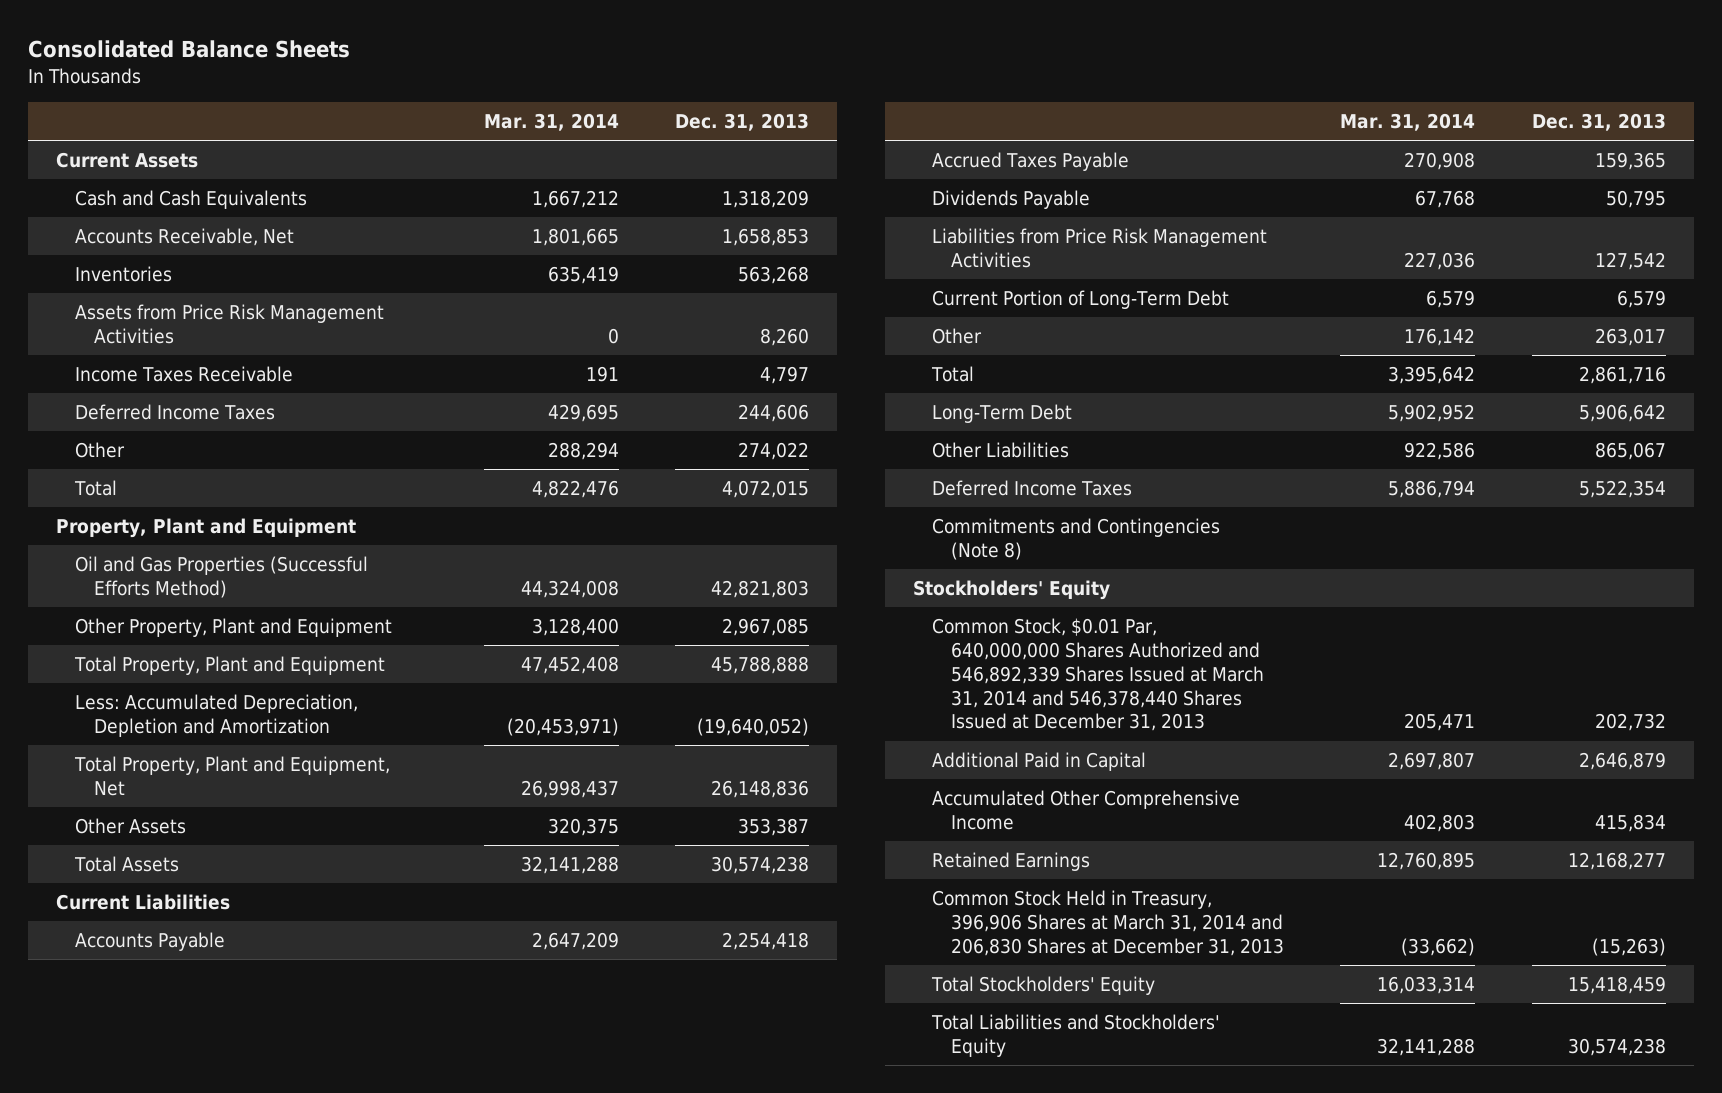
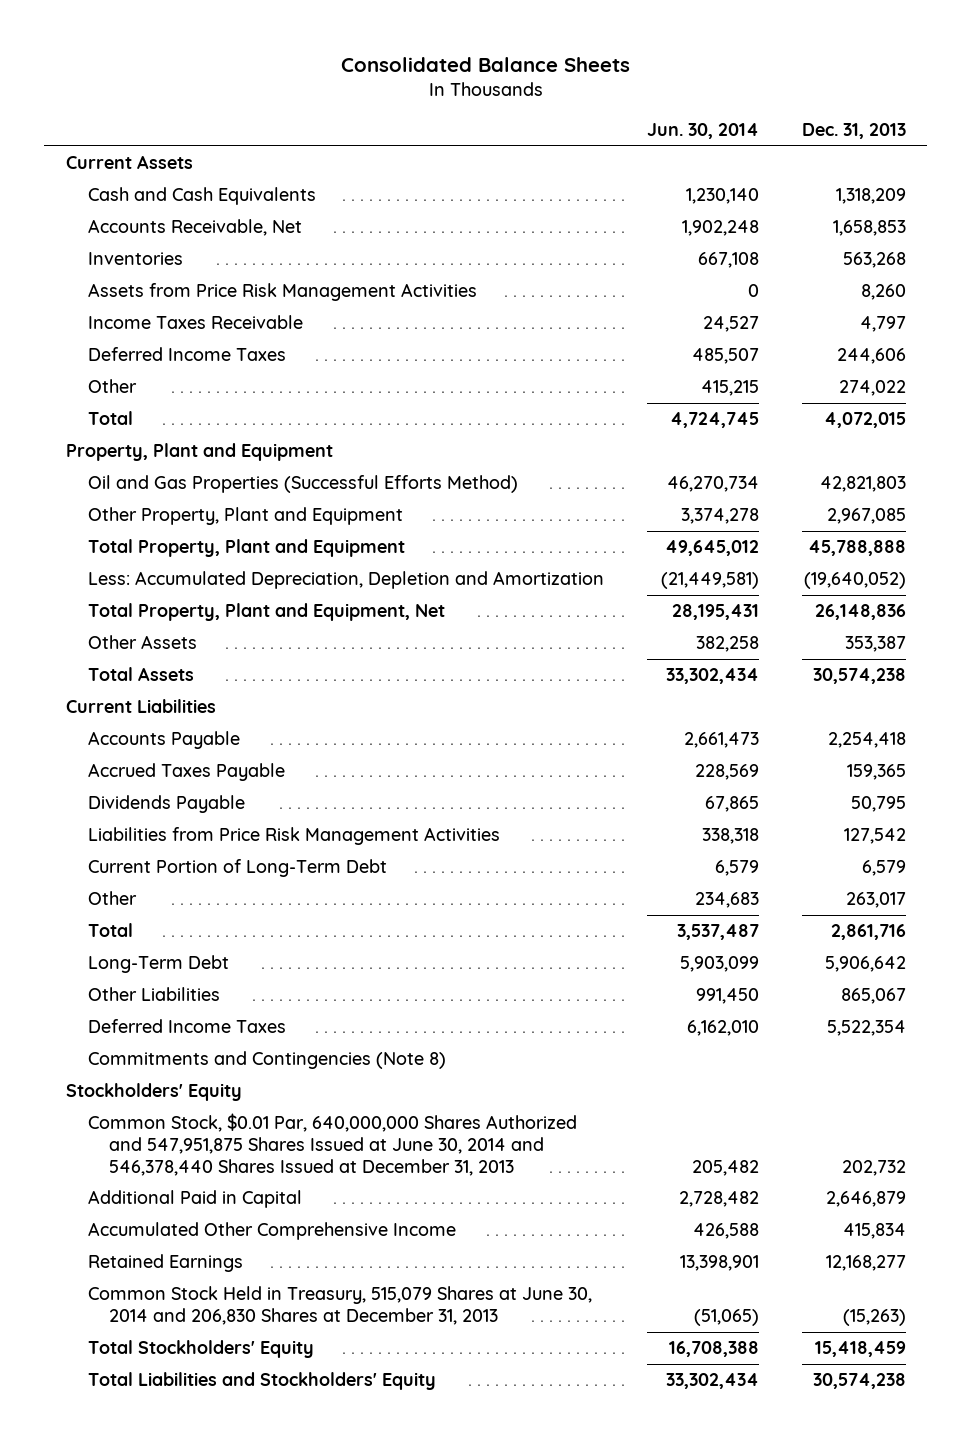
- | Mar. 31, 2014 | Dec. 31, 2013
+ | Jun. 30, 2014 | Dec. 31, 2013
- Common Stock, $0.01 Par, 640,000,000 Shares Authorized and 546,892,339 Shares Issued at March 31, 2014 and 546,378,440 Shares Issued at December 31, 2013 | 205,471 | 202,732
+ Common Stock, $0.01 Par, 640,000,000 Shares Authorized and 547,951,875 Shares Issued at June 30, 2014 and 546,378,440 Shares Issued at December 31, 2013 | 205,482 | 202,732
- Common Stock Held in Treasury, 396,906 Shares at March 31, 2014 and 206,830 Shares at December 31, 2013 | (33,662) | (15,263)
+ Common Stock Held in Treasury, 515,079 Shares at June 30, 2014 and 206,830 Shares at December 31, 2013 | (51,065) | (15,263)

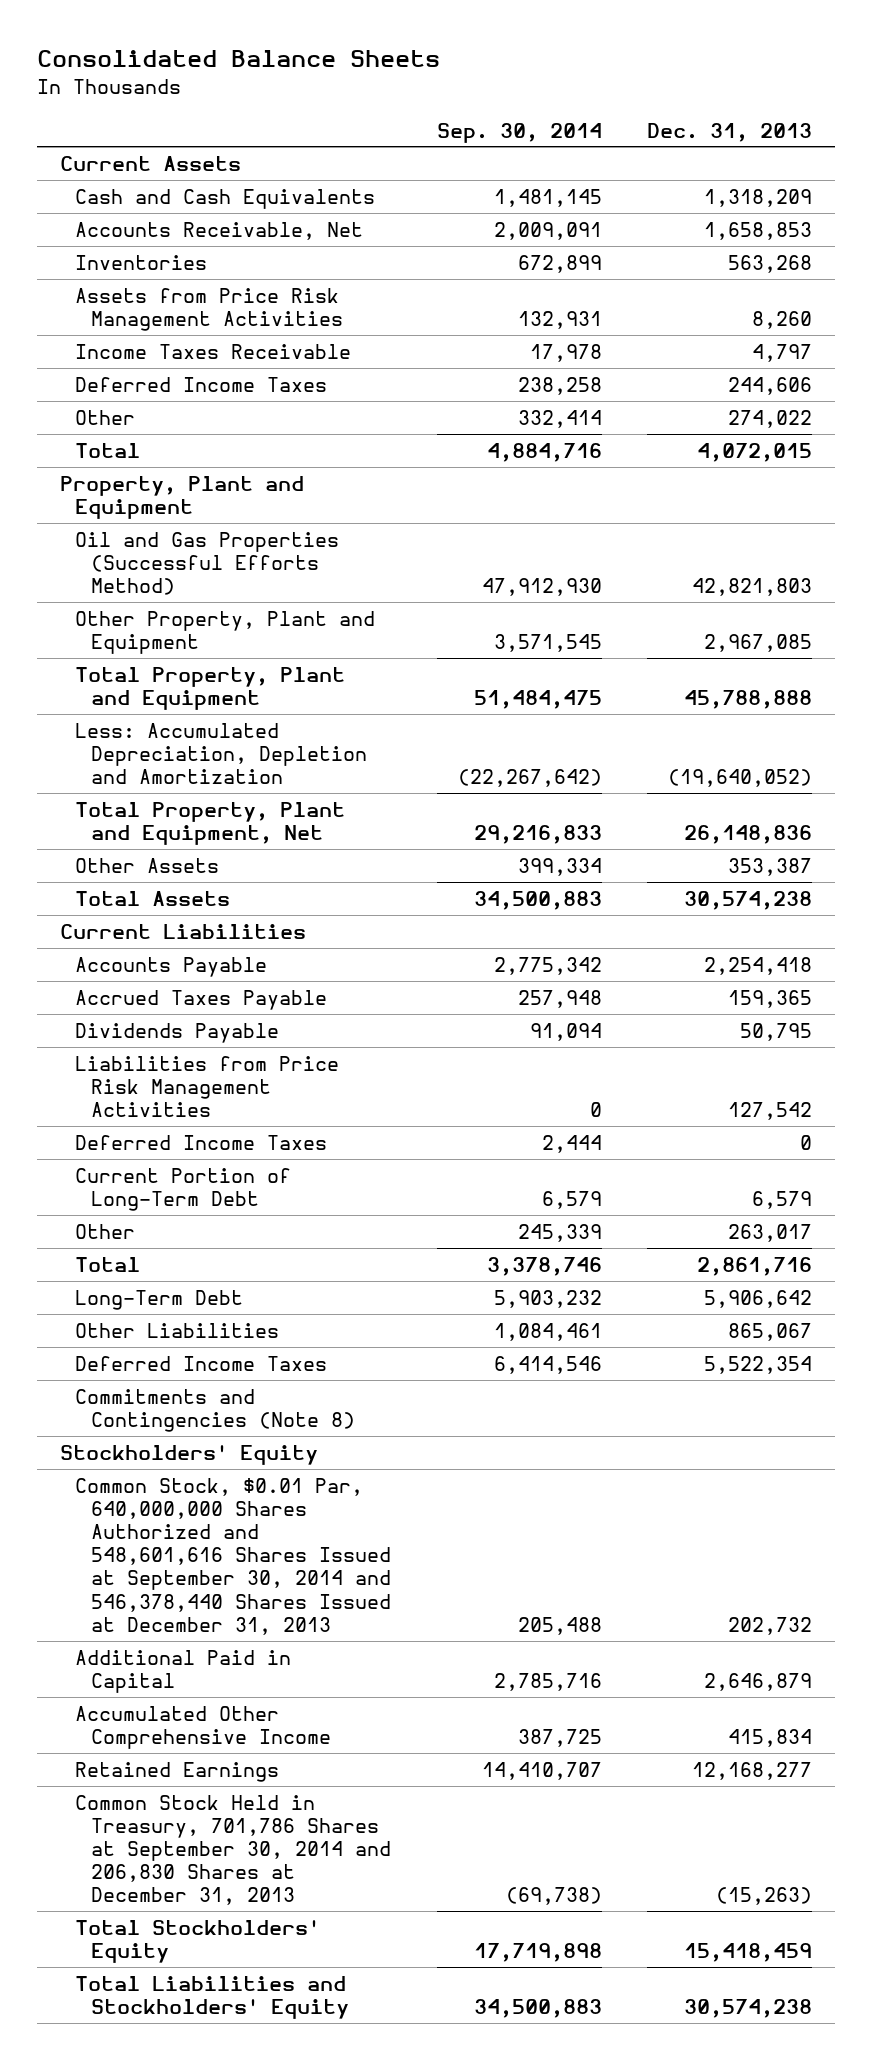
- | Jun. 30, 2014 | Dec. 31, 2013
+ | Sep. 30, 2014 | Dec. 31, 2013
+ Deferred Income Taxes | 2,444 | 0
- Common Stock, $0.01 Par, 640,000,000 Shares Authorized and 547,951,875 Shares Issued at June 30, 2014 and 546,378,440 Shares Issued at December 31, 2013 | 205,482 | 202,732
+ Common Stock, $0.01 Par, 640,000,000 Shares Authorized and 548,601,616 Shares Issued at September 30, 2014 and 546,378,440 Shares Issued at December 31, 2013 | 205,488 | 202,732
- Common Stock Held in Treasury, 515,079 Shares at June 30, 2014 and 206,830 Shares at December 31, 2013 | (51,065) | (15,263)
+ Common Stock Held in Treasury, 701,786 Shares at September 30, 2014 and 206,830 Shares at December 31, 2013 | (69,738) | (15,263)

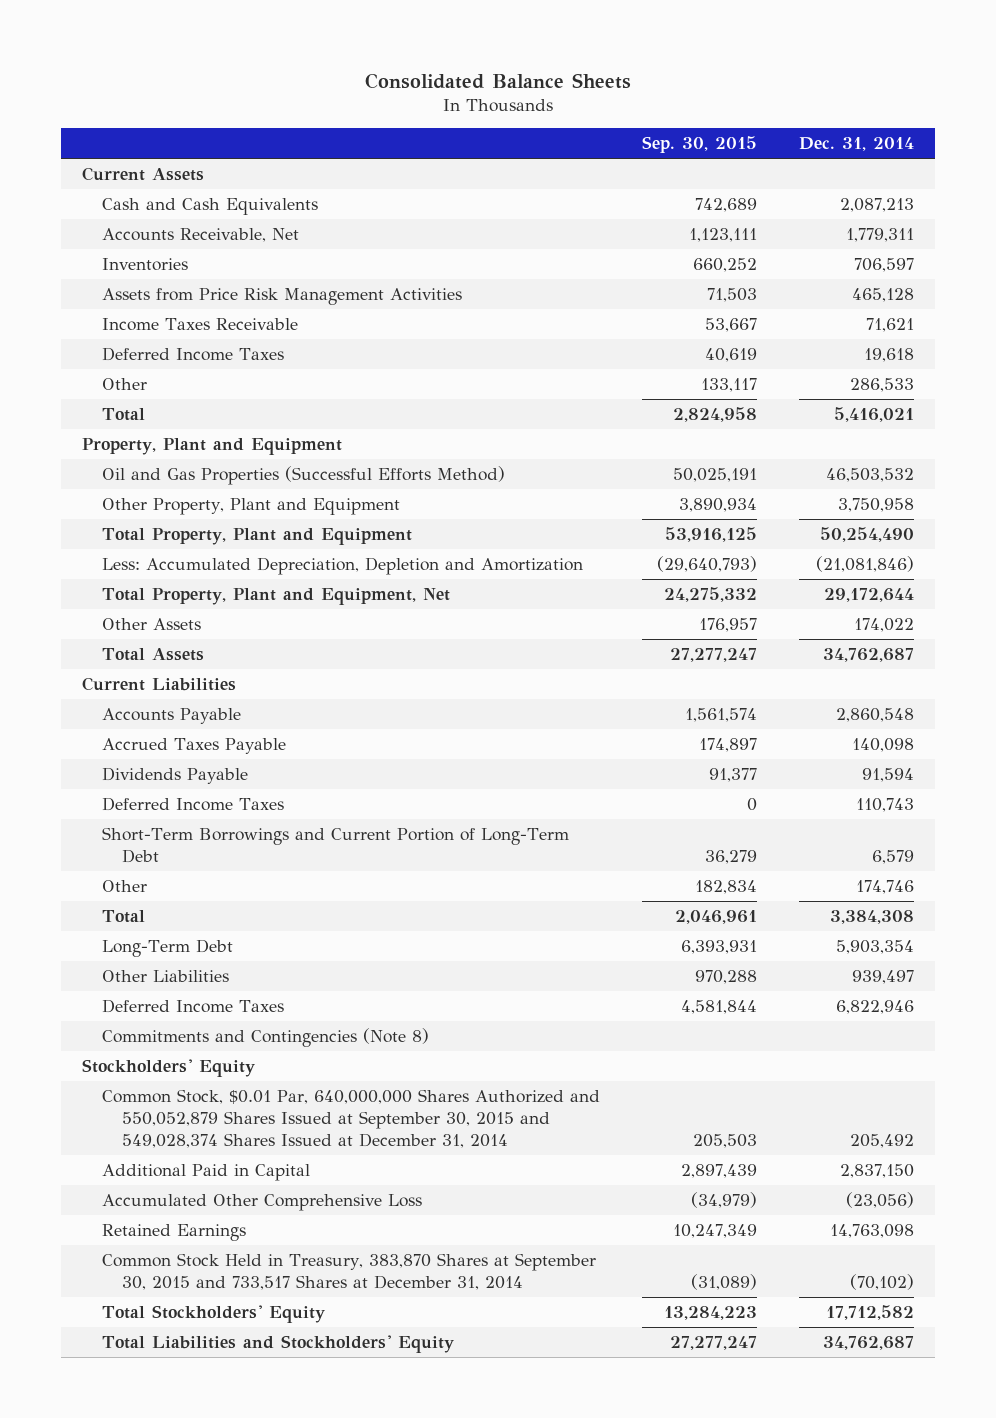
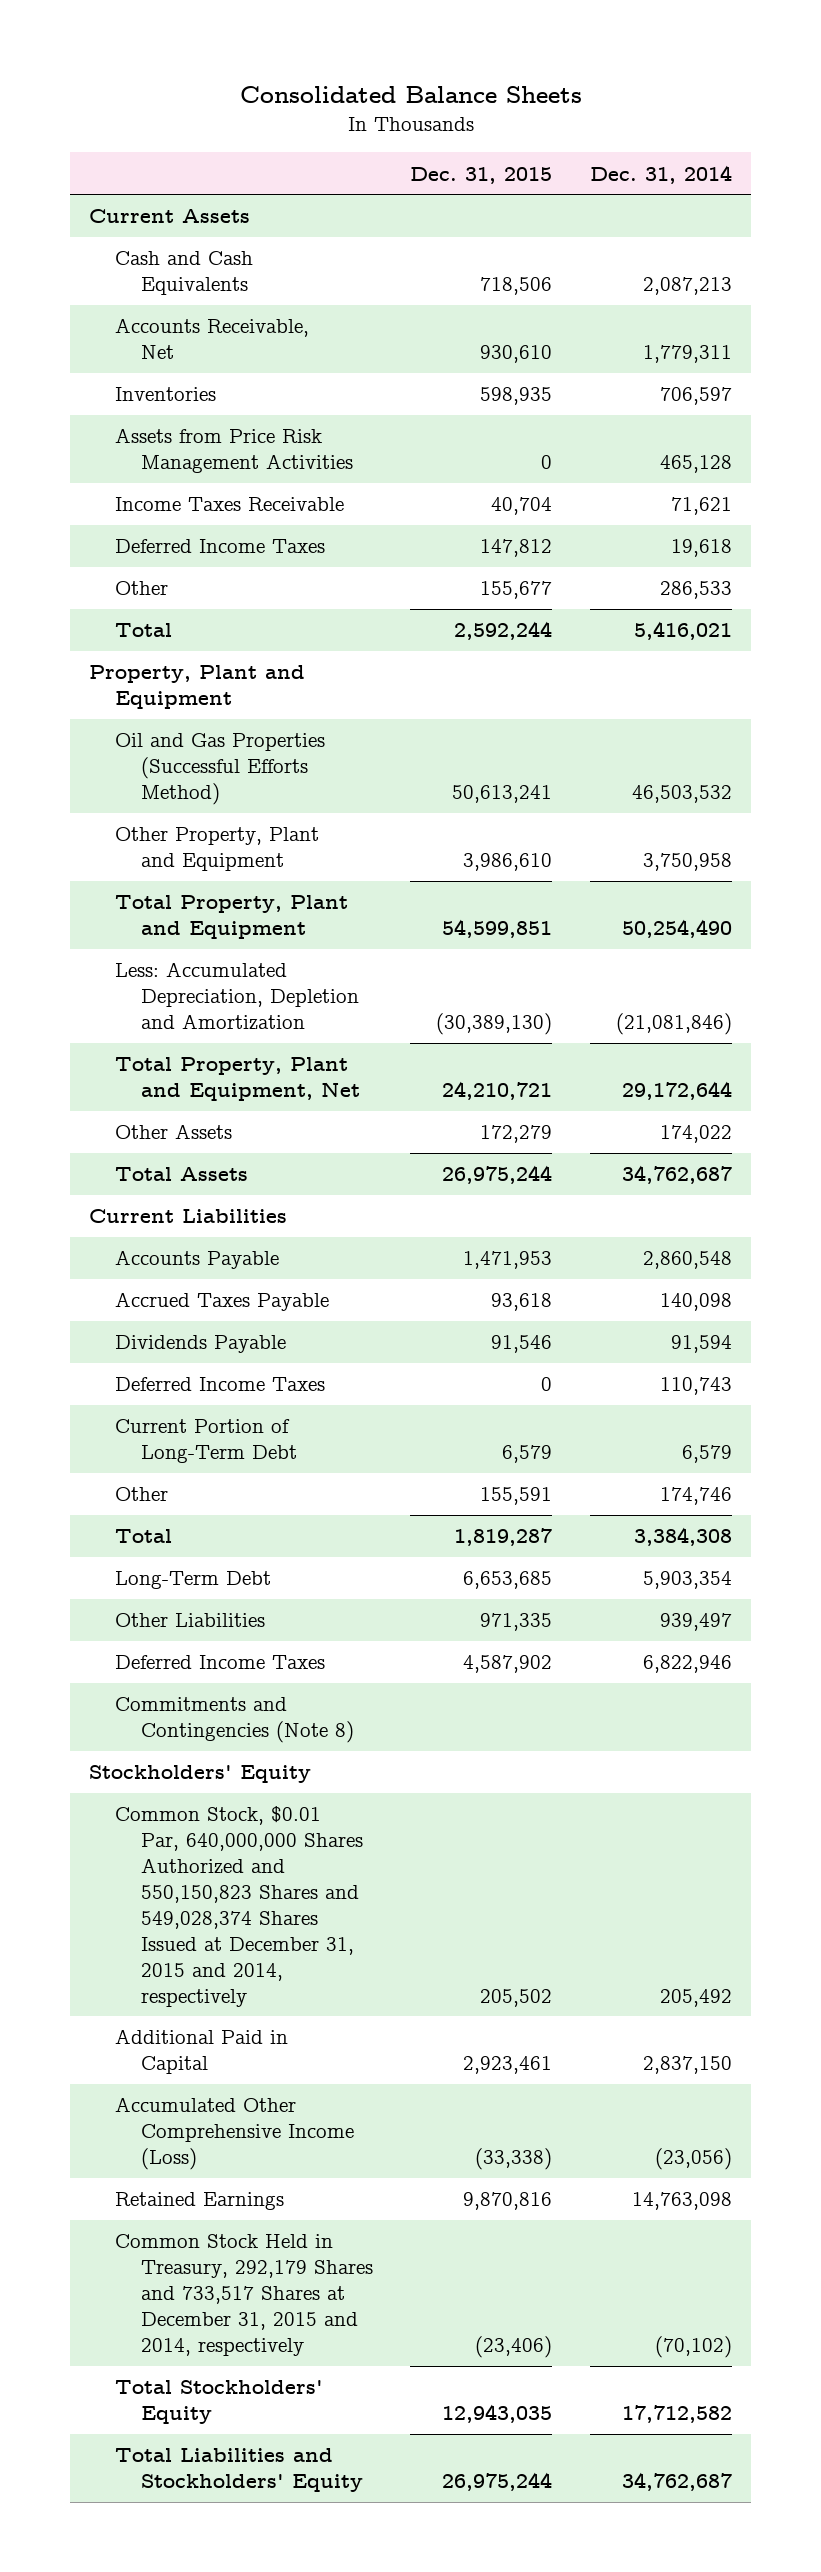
- | Sep. 30, 2015 | Dec. 31, 2014
+ | Dec. 31, 2015 | Dec. 31, 2014
- Short-Term Borrowings and Current Portion of Long-Term Debt | 36,279 | 6,579
+ Current Portion of Long-Term Debt | 6,579 | 6,579
- Common Stock, $0.01 Par, 640,000,000 Shares Authorized and 550,052,879 Shares Issued at September 30, 2015 and 549,028,374 Shares Issued at December 31, 2014 | 205,503 | 205,492
+ Common Stock, $0.01 Par, 640,000,000 Shares Authorized and 550,150,823 Shares and 549,028,374 Shares Issued at December 31, 2015 and 2014, respectively | 205,502 | 205,492
- Accumulated Other Comprehensive Loss | (34,979) | (23,056)
+ Accumulated Other Comprehensive Income (Loss) | (33,338) | (23,056)
- Common Stock Held in Treasury, 383,870 Shares at September 30, 2015 and 733,517 Shares at December 31, 2014 | (31,089) | (70,102)
+ Common Stock Held in Treasury, 292,179 Shares and 733,517 Shares at December 31, 2015 and 2014, respectively | (23,406) | (70,102)

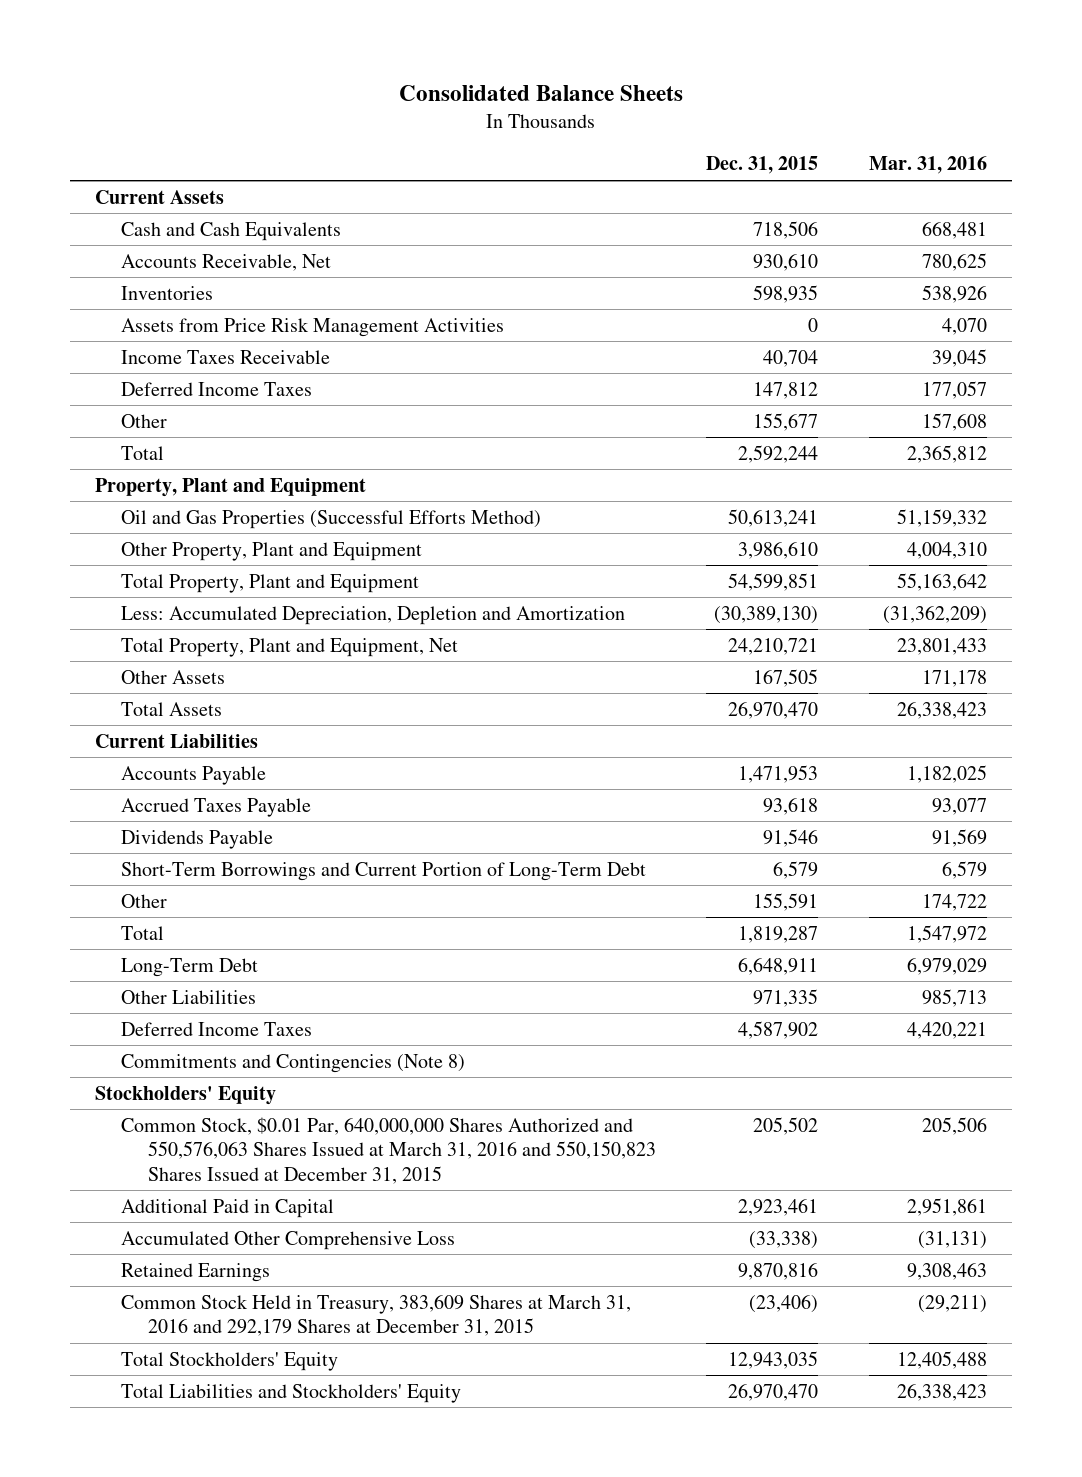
- | Dec. 31, 2015 | Dec. 31, 2014
+ | Dec. 31, 2015 | Mar. 31, 2016
- Other Assets | 172,279 | 174,022
- Total Assets | 26,975,244 | 34,762,687
+ Other Assets | 167,505 | 171,178
+ Total Assets | 26,970,470 | 26,338,423
- Deferred Income Taxes | 0 | 110,743
- Current Portion of Long-Term Debt | 6,579 | 6,579
+ Short-Term Borrowings and Current Portion of Long-Term Debt | 6,579 | 6,579
- Long-Term Debt | 6,653,685 | 5,903,354
+ Long-Term Debt | 6,648,911 | 6,979,029
- Common Stock, $0.01 Par, 640,000,000 Shares Authorized and 550,150,823 Shares and 549,028,374 Shares Issued at December 31, 2015 and 2014, respectively | 205,502 | 205,492
+ Common Stock, $0.01 Par, 640,000,000 Shares Authorized and 550,576,063 Shares Issued at March 31, 2016 and 550,150,823 Shares Issued at December 31, 2015 | 205,502 | 205,506
- Accumulated Other Comprehensive Income (Loss) | (33,338) | (23,056)
+ Accumulated Other Comprehensive Loss | (33,338) | (31,131)
- Common Stock Held in Treasury, 292,179 Shares and 733,517 Shares at December 31, 2015 and 2014, respectively | (23,406) | (70,102)
+ Common Stock Held in Treasury, 383,609 Shares at March 31, 2016 and 292,179 Shares at December 31, 2015 | (23,406) | (29,211)
- Total Liabilities and Stockholders' Equity | 26,975,244 | 34,762,687
+ Total Liabilities and Stockholders' Equity | 26,970,470 | 26,338,423

